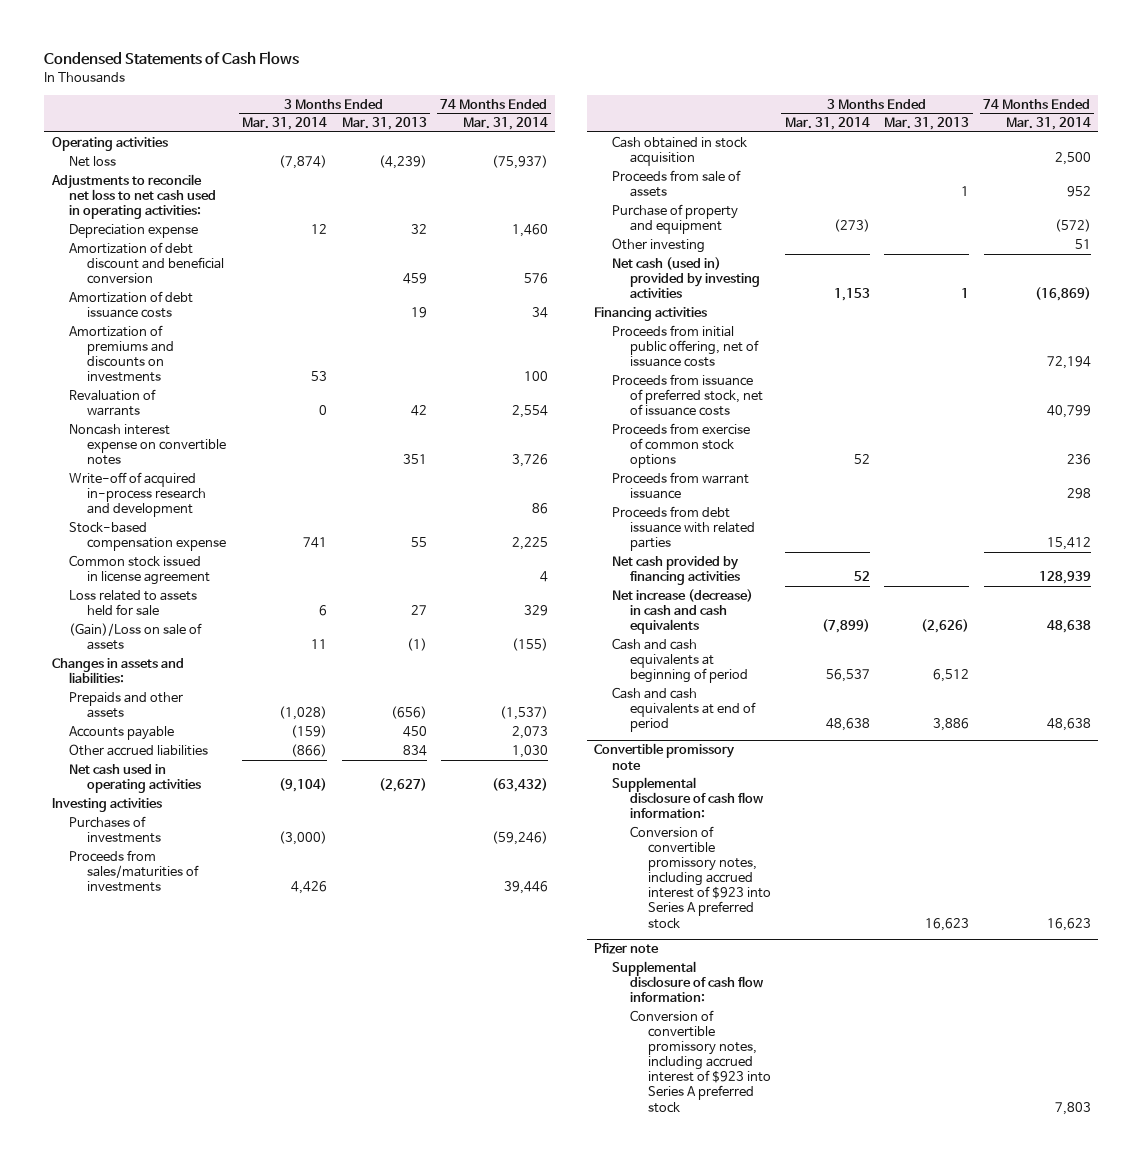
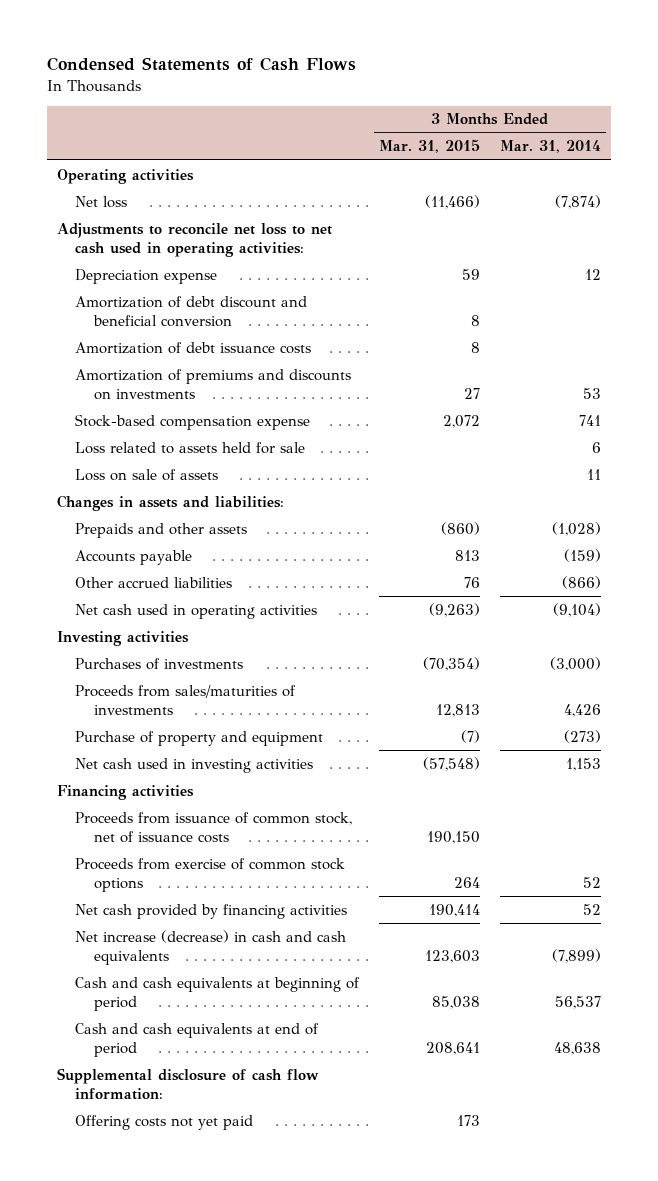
- | 3 Months Ended Mar. 31, 2014 | 3 Months Ended Mar. 31, 2013 | 74 Months Ended Mar. 31, 2014
+ | 3 Months Ended Mar. 31, 2015 | 3 Months Ended Mar. 31, 2014
- Revaluation of warrants | 0 | 42 | 2,554
- Noncash interest expense on convertible notes | | 351 | 3,726
- Write-off of acquired in-process research and development | | | 86
- Common stock issued in license agreement | | | 4
- (Gain)/Loss on sale of assets | 11 | (1) | (155)
+ Loss on sale of assets | | 11
- Cash obtained in stock acquisition | | | 2,500
- Proceeds from sale of assets | | 1 | 952
- Other investing | | | 51
- Net cash (used in) provided by investing activities | 1,153 | 1 | (16,869)
+ Net cash used in investing activities | (57,548) | 1,153
- Proceeds from initial public offering, net of issuance costs | | | 72,194
- Proceeds from issuance of preferred stock, net of issuance costs | | | 40,799
+ Proceeds from issuance of common stock, net of issuance costs | 190,150 |
- Proceeds from warrant issuance | | | 298
- Proceeds from debt issuance with related parties | | | 15,412
- Convertible promissory note
- Supplemental disclosure of cash flow information:
- Conversion of convertible promissory notes, including accrued interest of $923 into Series A preferred stock | | 16,623 | 16,623
- Pfizer note
- Supplemental disclosure of cash flow information:
- Conversion of convertible promissory notes, including accrued interest of $923 into Series A preferred stock | | | 7,803
+ Supplemental disclosure of cash flow information:
+ Offering costs not yet paid | 173 |

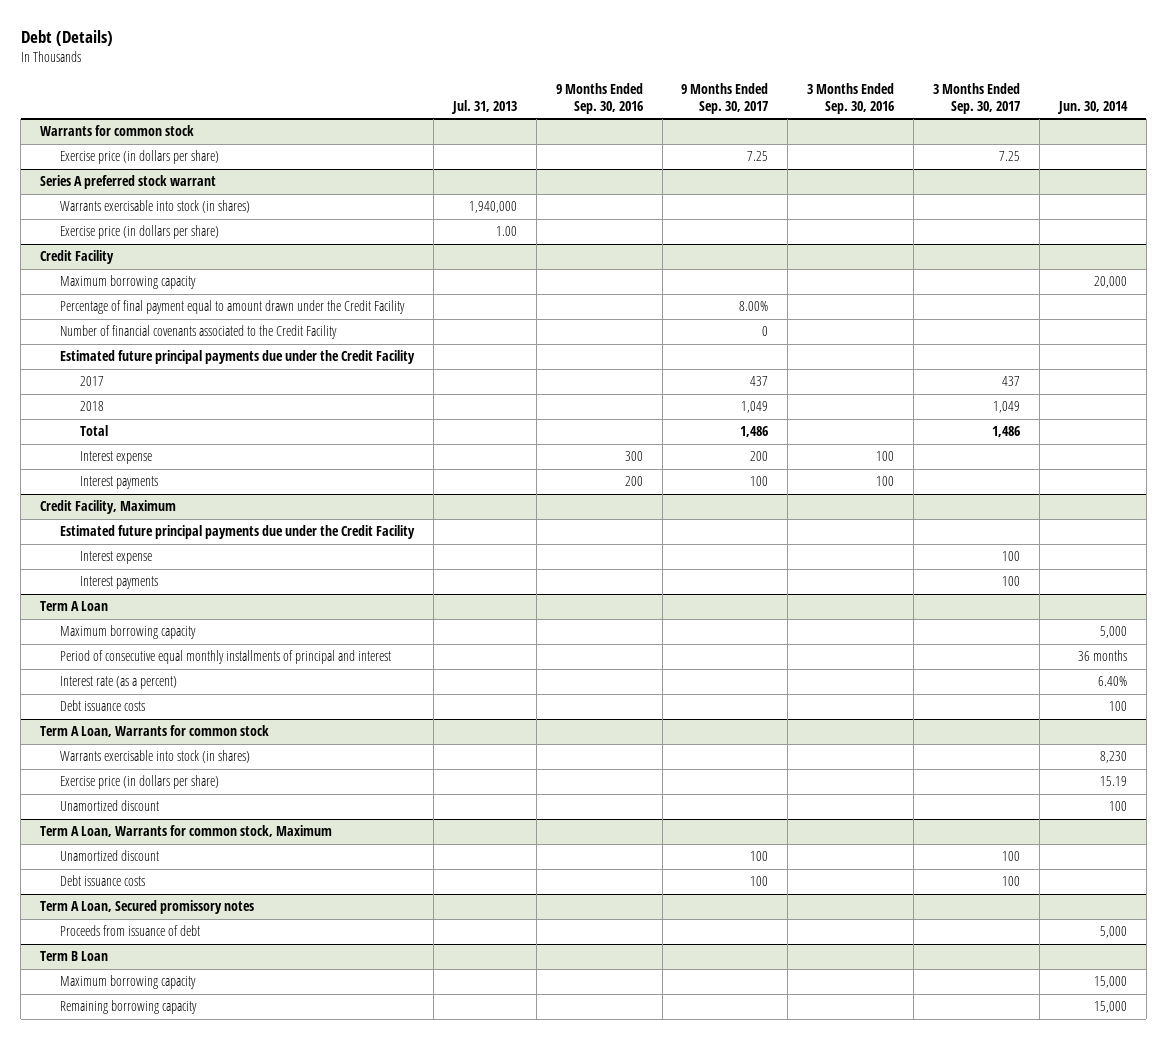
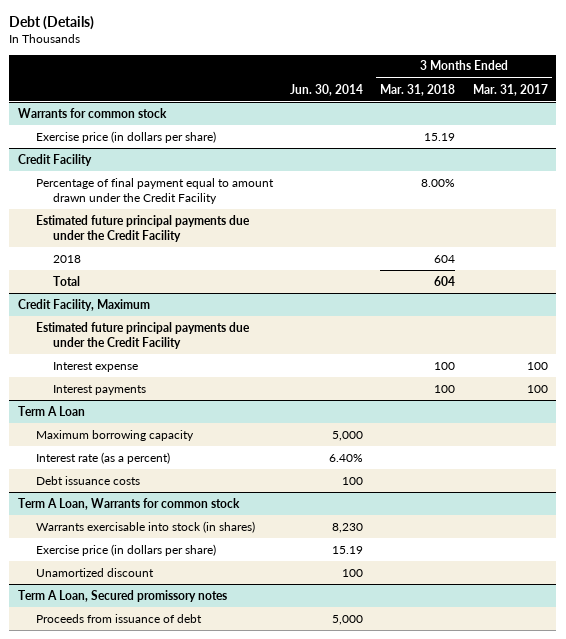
- | Jul. 31, 2013 | 9 Months Ended Sep. 30, 2016 | 9 Months Ended Sep. 30, 2017 | 3 Months Ended Sep. 30, 2016 | 3 Months Ended Sep. 30, 2017 | Jun. 30, 2014
+ | Jun. 30, 2014 | 3 Months Ended Mar. 31, 2018 | 3 Months Ended Mar. 31, 2017
- Series A preferred stock warrant
- Warrants exercisable into stock (in shares) | 1,940,000 | | | | |
- Exercise price (in dollars per share) | 1.00 | | | | |
@ Credit Facility
- Maximum borrowing capacity | | | | | | 20,000
- Number of financial covenants associated to the Credit Facility | | | 0 | | |
- 2017 | | | 437 | | 437 |
- Interest expense | | 300 | 200 | 100 | |
- Interest payments | | 200 | 100 | 100 | |
@ Term A Loan
- Period of consecutive equal monthly installments of principal and interest | | | | | | 36 months
- Term A Loan, Warrants for common stock, Maximum
- Unamortized discount | | | 100 | | 100 |
- Debt issuance costs | | | 100 | | 100 |
- Term B Loan
- Maximum borrowing capacity | | | | | | 15,000
- Remaining borrowing capacity | | | | | | 15,000

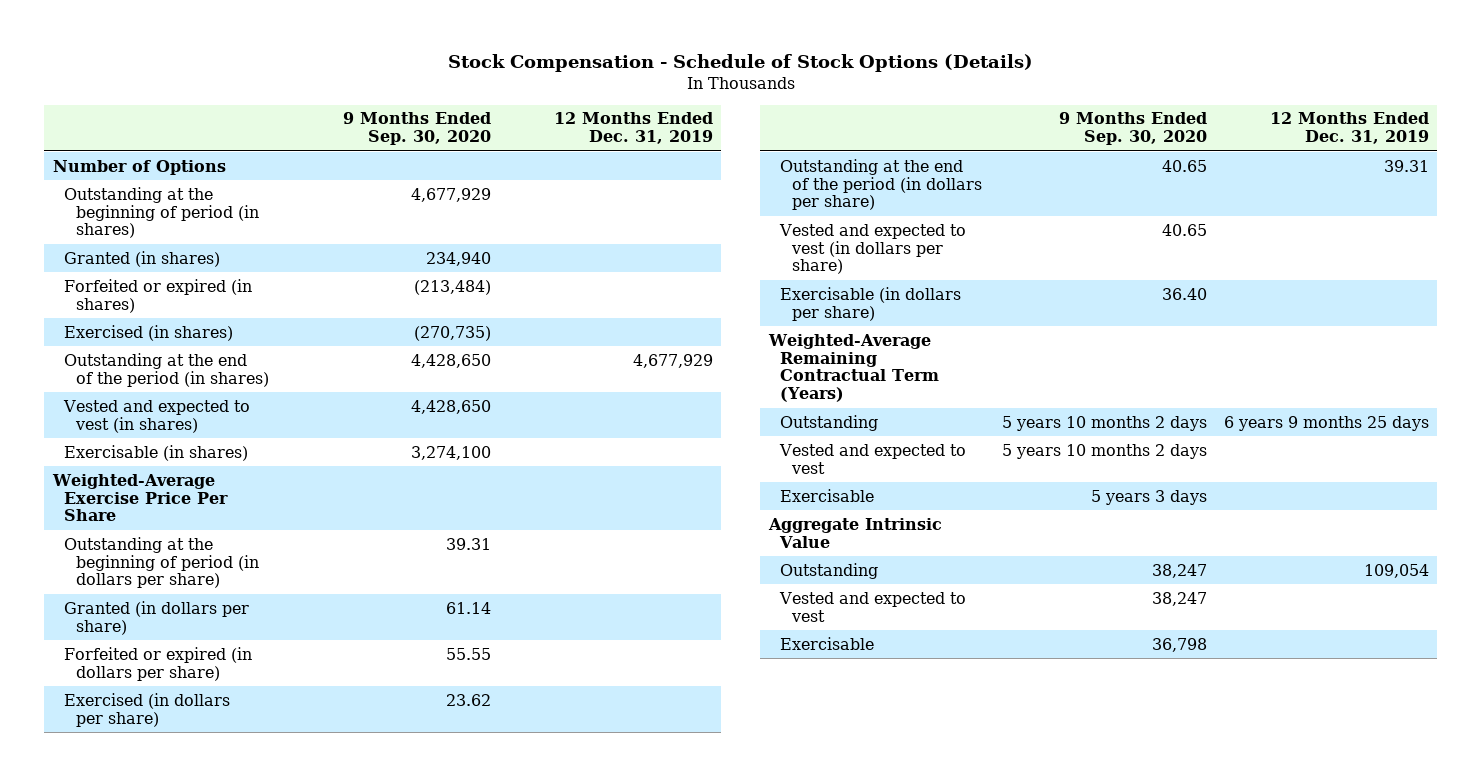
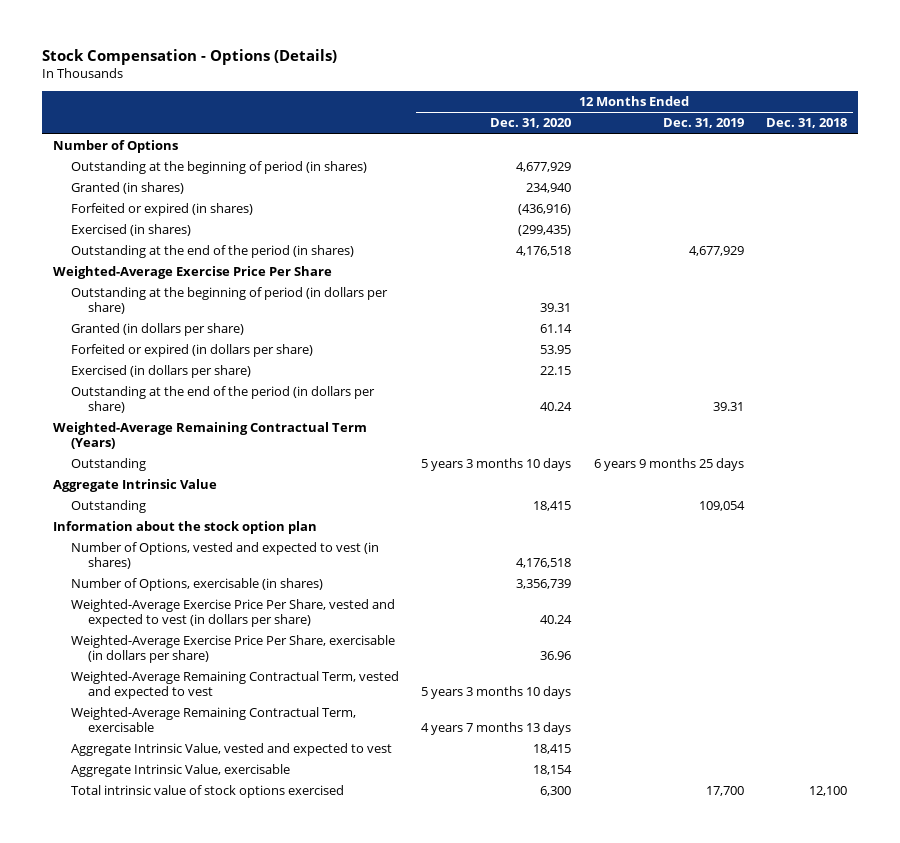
- Stock Compensation - Schedule of Stock Options (Details)
+ Stock Compensation - Options (Details)
- | 9 Months Ended Sep. 30, 2020 | 12 Months Ended Dec. 31, 2019
+ | 12 Months Ended Dec. 31, 2020 | 12 Months Ended Dec. 31, 2019 | 12 Months Ended Dec. 31, 2018
- Vested and expected to vest (in shares) | 4,428,650 |
- Exercisable (in shares) | 3,274,100 |
- Vested and expected to vest (in dollars per share) | 40.65 |
- Exercisable (in dollars per share) | 36.40 |
- Vested and expected to vest | 5 years 10 months 2 days |
- Exercisable | 5 years 3 days |
- Vested and expected to vest | 38,247 |
- Exercisable | 36,798 |
+ Information about the stock option plan
+ Number of Options, vested and expected to vest (in shares) | 4,176,518 | |
+ Number of Options, exercisable (in shares) | 3,356,739 | |
+ Weighted-Average Exercise Price Per Share, vested and expected to vest (in dollars per share) | 40.24 | |
+ Weighted-Average Exercise Price Per Share, exercisable (in dollars per share) | 36.96 | |
+ Weighted-Average Remaining Contractual Term, vested and expected to vest | 5 years 3 months 10 days | |
+ Weighted-Average Remaining Contractual Term, exercisable | 4 years 7 months 13 days | |
+ Aggregate Intrinsic Value, vested and expected to vest | 18,415 | |
+ Aggregate Intrinsic Value, exercisable | 18,154 | |
+ Total intrinsic value of stock options exercised | 6,300 | 17,700 | 12,100

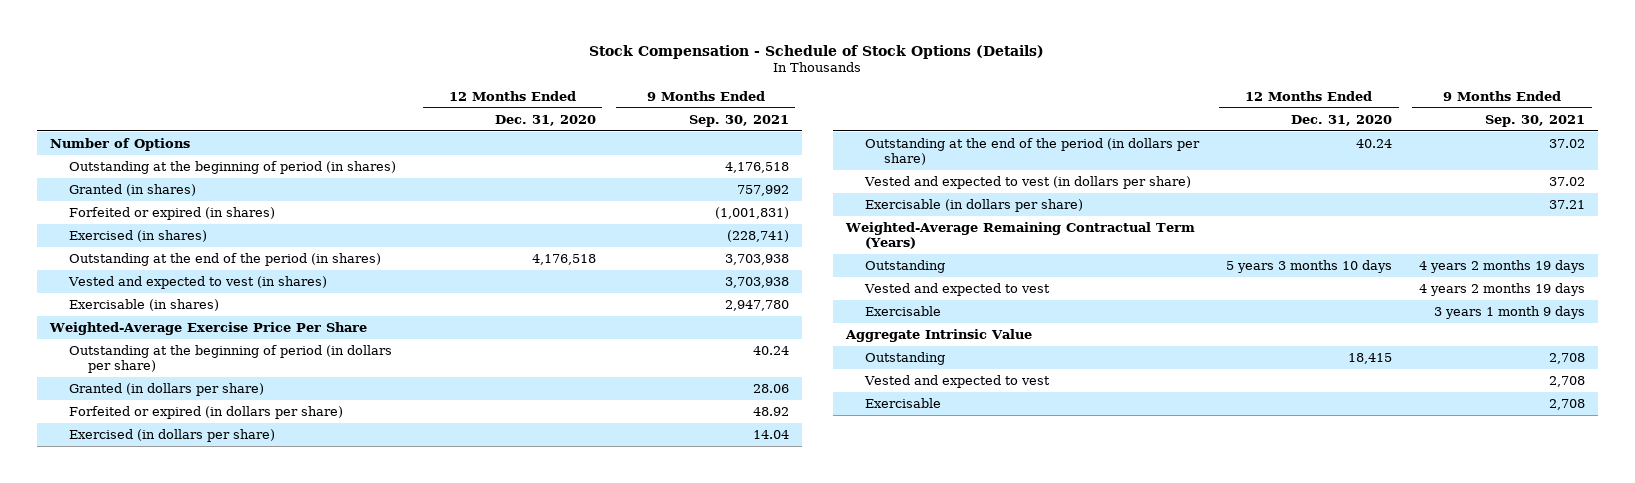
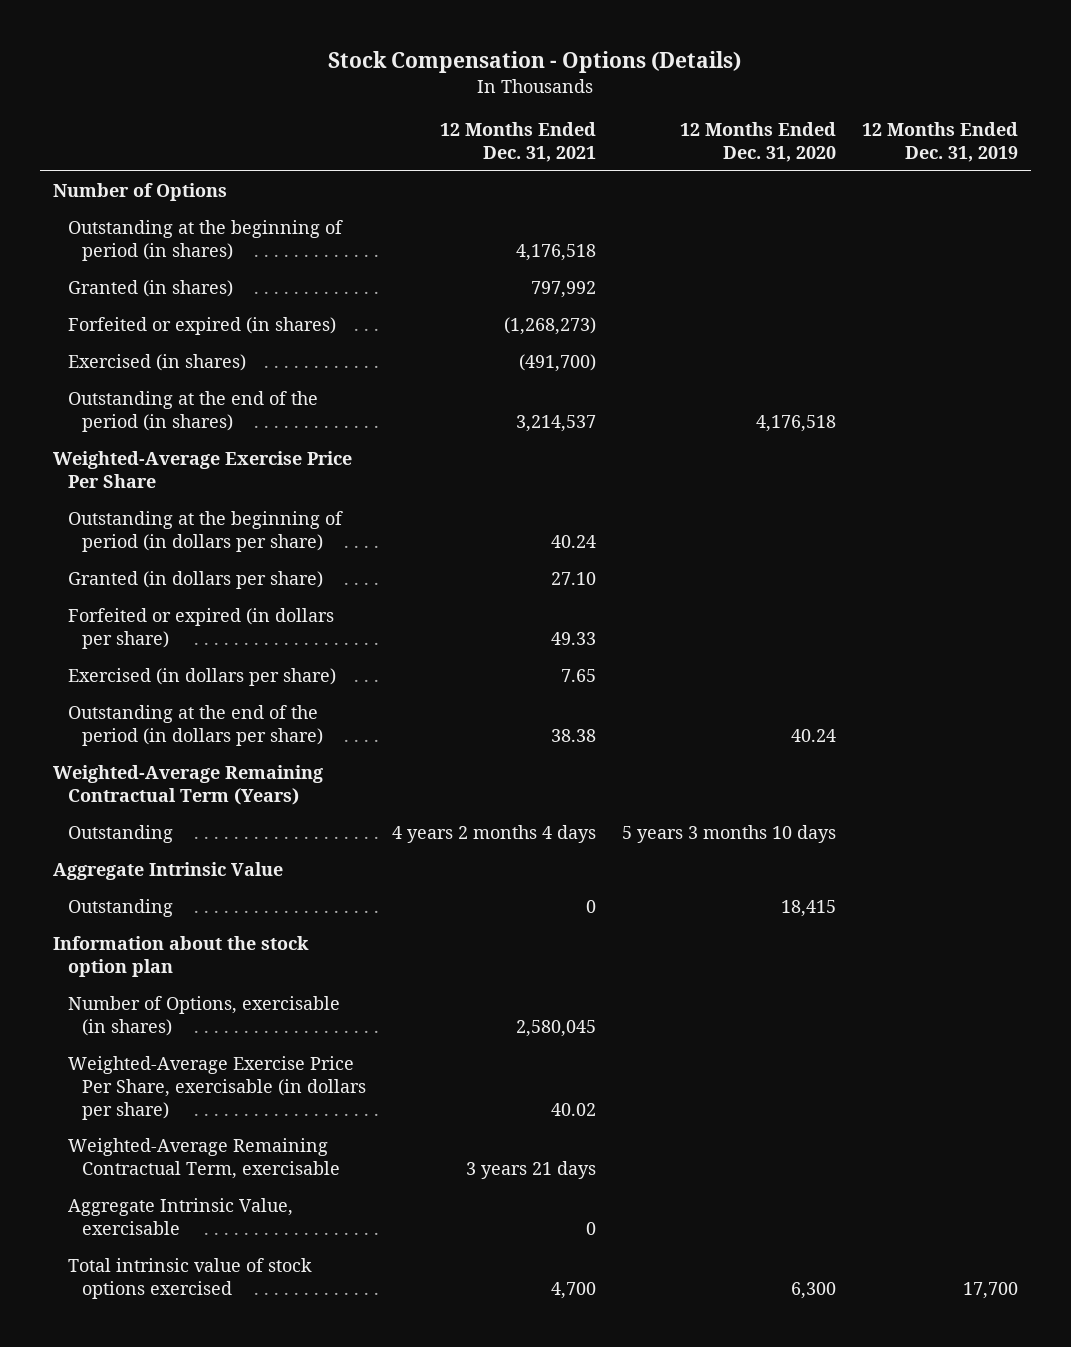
- Stock Compensation - Schedule of Stock Options (Details)
+ Stock Compensation - Options (Details)
- | 12 Months Ended Dec. 31, 2020 | 9 Months Ended Sep. 30, 2021
+ | 12 Months Ended Dec. 31, 2021 | 12 Months Ended Dec. 31, 2020 | 12 Months Ended Dec. 31, 2019
- Vested and expected to vest (in shares) | | 3,703,938
- Exercisable (in shares) | | 2,947,780
- Vested and expected to vest (in dollars per share) | | 37.02
- Exercisable (in dollars per share) | | 37.21
- Vested and expected to vest | | 4 years 2 months 19 days
- Exercisable | | 3 years 1 month 9 days
- Vested and expected to vest | | 2,708
- Exercisable | | 2,708
+ Information about the stock option plan
+ Number of Options, exercisable (in shares) | 2,580,045 | |
+ Weighted-Average Exercise Price Per Share, exercisable (in dollars per share) | 40.02 | |
+ Weighted-Average Remaining Contractual Term, exercisable | 3 years 21 days | |
+ Aggregate Intrinsic Value, exercisable | 0 | |
+ Total intrinsic value of stock options exercised | 4,700 | 6,300 | 17,700

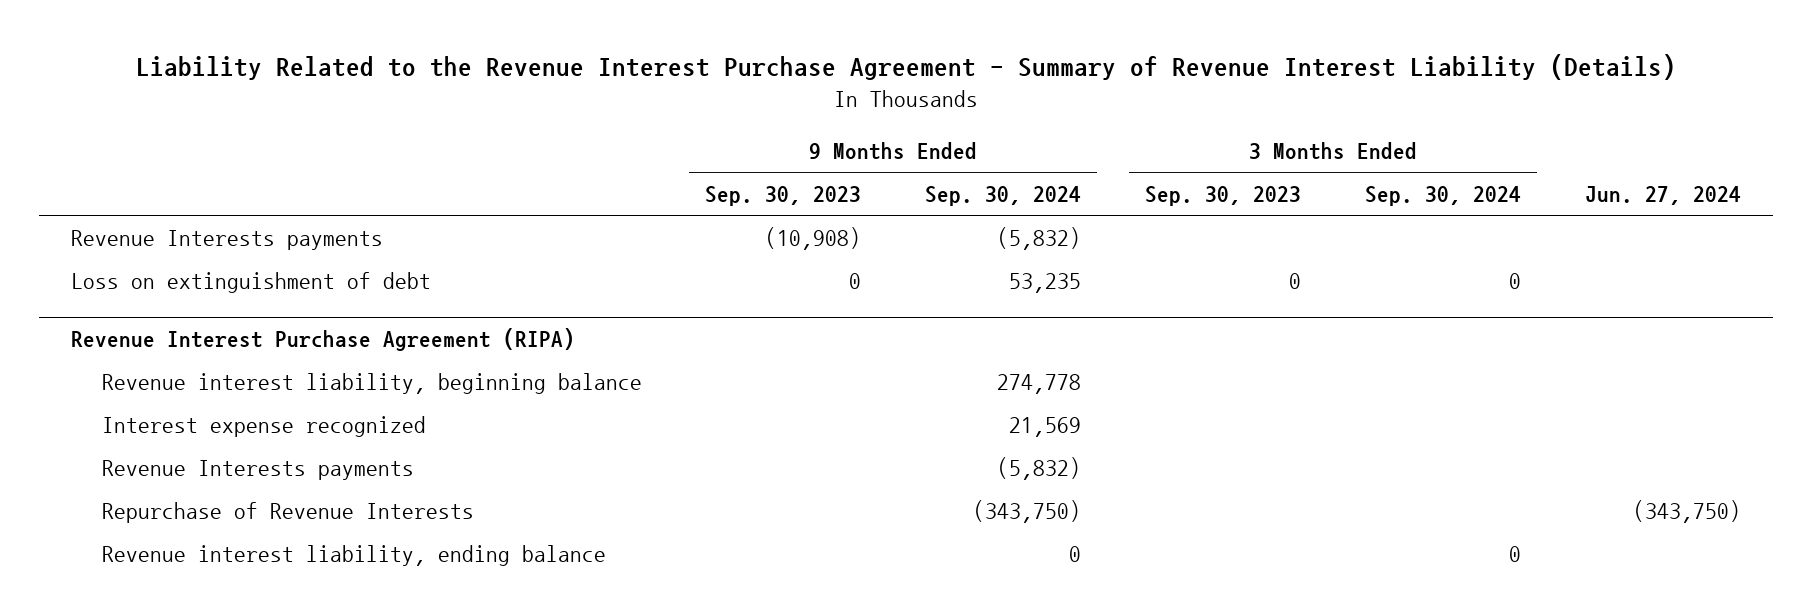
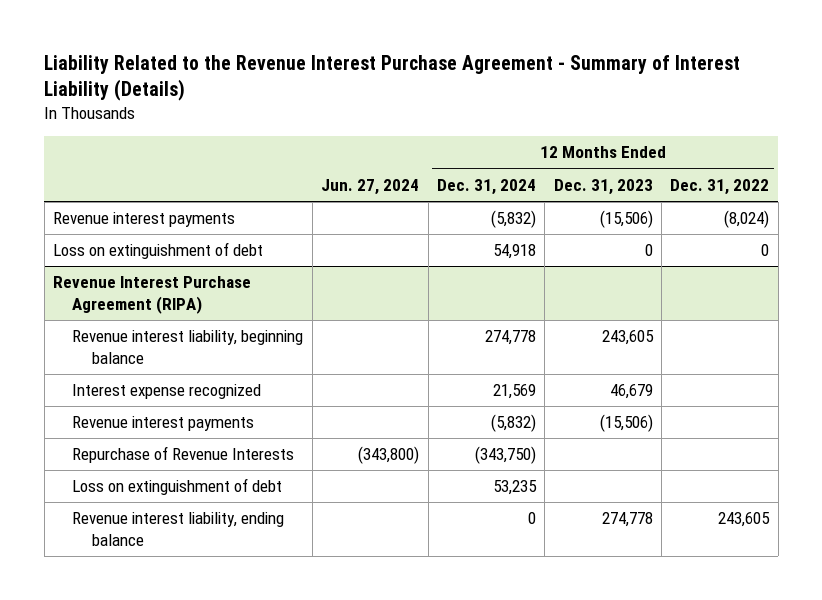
- Liability Related to the Revenue Interest Purchase Agreement - Summary of Revenue Interest Liability (Details)
+ Liability Related to the Revenue Interest Purchase Agreement - Summary of Interest Liability (Details)
- | 9 Months Ended Sep. 30, 2023 | 9 Months Ended Sep. 30, 2024 | 3 Months Ended Sep. 30, 2023 | 3 Months Ended Sep. 30, 2024 | Jun. 27, 2024
+ | Jun. 27, 2024 | 12 Months Ended Dec. 31, 2024 | 12 Months Ended Dec. 31, 2023 | 12 Months Ended Dec. 31, 2022
- Revenue Interests payments | (10,908) | (5,832) | | |
+ Revenue interest payments | | (5,832) | (15,506) | (8,024)
@ Revenue Interest Purchase Agreement (RIPA)
- Revenue Interests payments | | (5,832) | | |
- Repurchase of Revenue Interests | | (343,750) | | | (343,750)
+ Revenue interest payments | | (5,832) | (15,506) |
+ Repurchase of Revenue Interests | (343,800) | (343,750) | |
+ Loss on extinguishment of debt | | 53,235 | |

